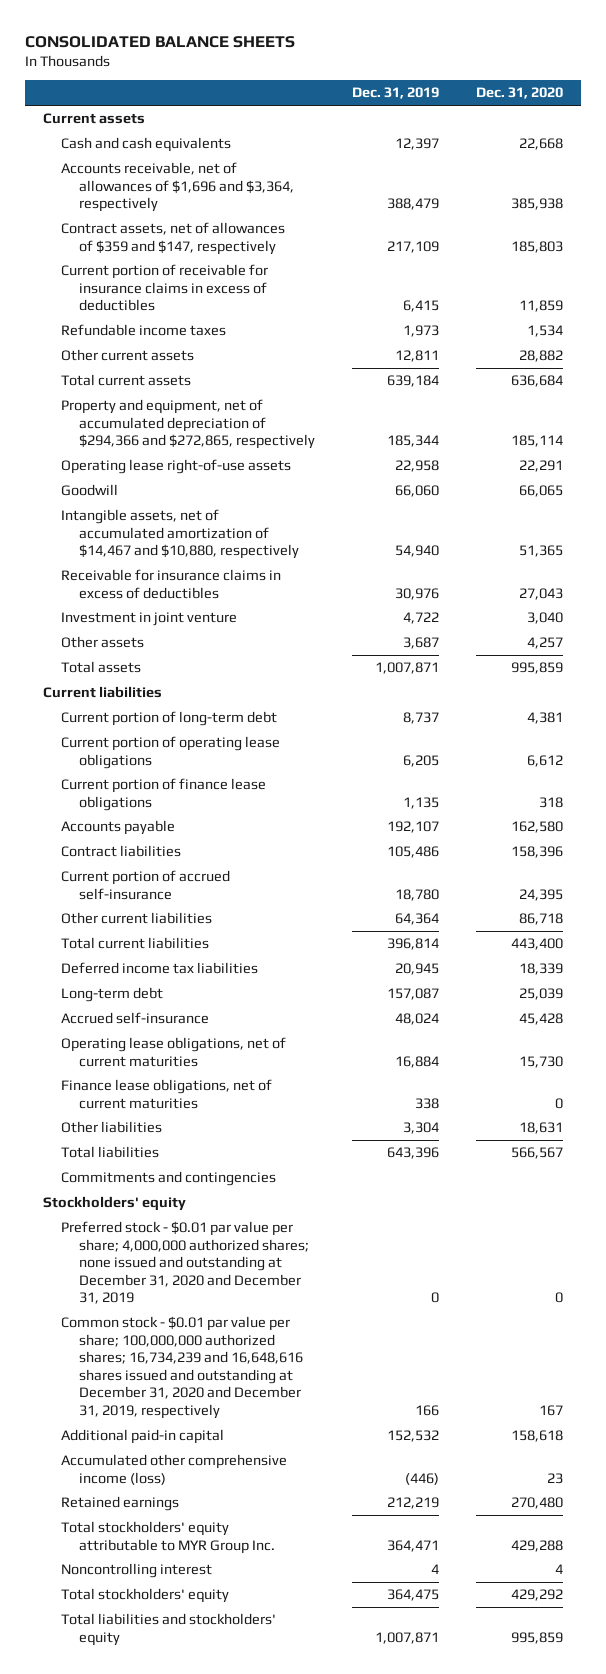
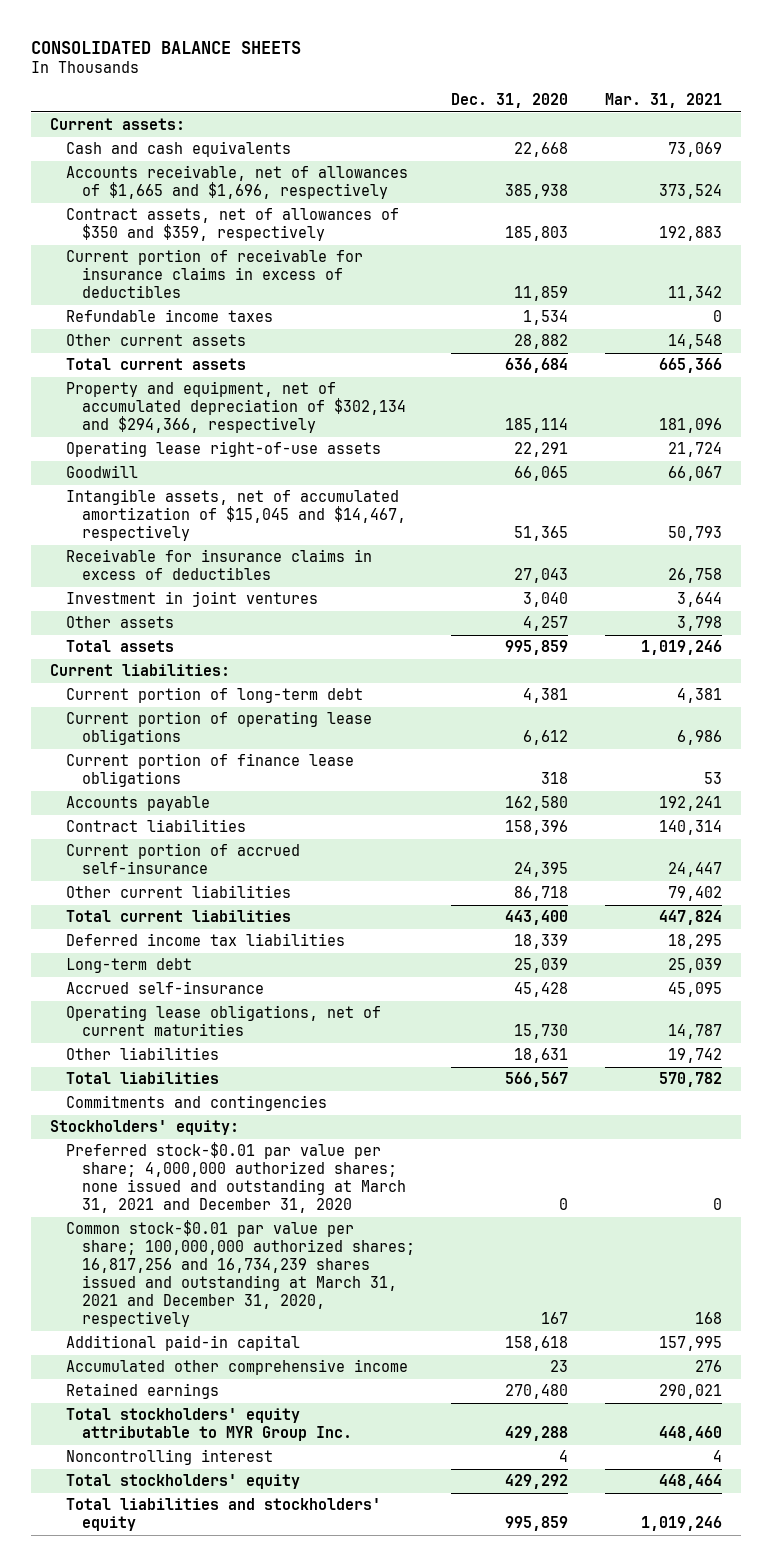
- | Dec. 31, 2019 | Dec. 31, 2020
+ | Dec. 31, 2020 | Mar. 31, 2021
- Current assets
+ Current assets:
- Accounts receivable, net of allowances of $1,696 and $3,364, respectively | 388,479 | 385,938
- Contract assets, net of allowances of $359 and $147, respectively | 217,109 | 185,803
+ Accounts receivable, net of allowances of $1,665 and $1,696, respectively | 385,938 | 373,524
+ Contract assets, net of allowances of $350 and $359, respectively | 185,803 | 192,883
- Property and equipment, net of accumulated depreciation of $294,366 and $272,865, respectively | 185,344 | 185,114
+ Property and equipment, net of accumulated depreciation of $302,134 and $294,366, respectively | 185,114 | 181,096
- Intangible assets, net of accumulated amortization of $14,467 and $10,880, respectively | 54,940 | 51,365
+ Intangible assets, net of accumulated amortization of $15,045 and $14,467, respectively | 51,365 | 50,793
- Investment in joint venture | 4,722 | 3,040
+ Investment in joint ventures | 3,040 | 3,644
- Current liabilities
+ Current liabilities:
- Finance lease obligations, net of current maturities | 338 | 0
- Stockholders' equity
- Preferred stock - $0.01 par value per share; 4,000,000 authorized shares; none issued and outstanding at December 31, 2020 and December 31, 2019 | 0 | 0
- Common stock - $0.01 par value per share; 100,000,000 authorized shares; 16,734,239 and 16,648,616 shares issued and outstanding at December 31, 2020 and December 31, 2019, respectively | 166 | 167
+ Stockholders' equity:
+ Preferred stock-$0.01 par value per share; 4,000,000 authorized shares; none issued and outstanding at March 31, 2021 and December 31, 2020 | 0 | 0
+ Common stock-$0.01 par value per share; 100,000,000 authorized shares; 16,817,256 and 16,734,239 shares issued and outstanding at March 31, 2021 and December 31, 2020, respectively | 167 | 168
- Accumulated other comprehensive income (loss) | (446) | 23
+ Accumulated other comprehensive income | 23 | 276

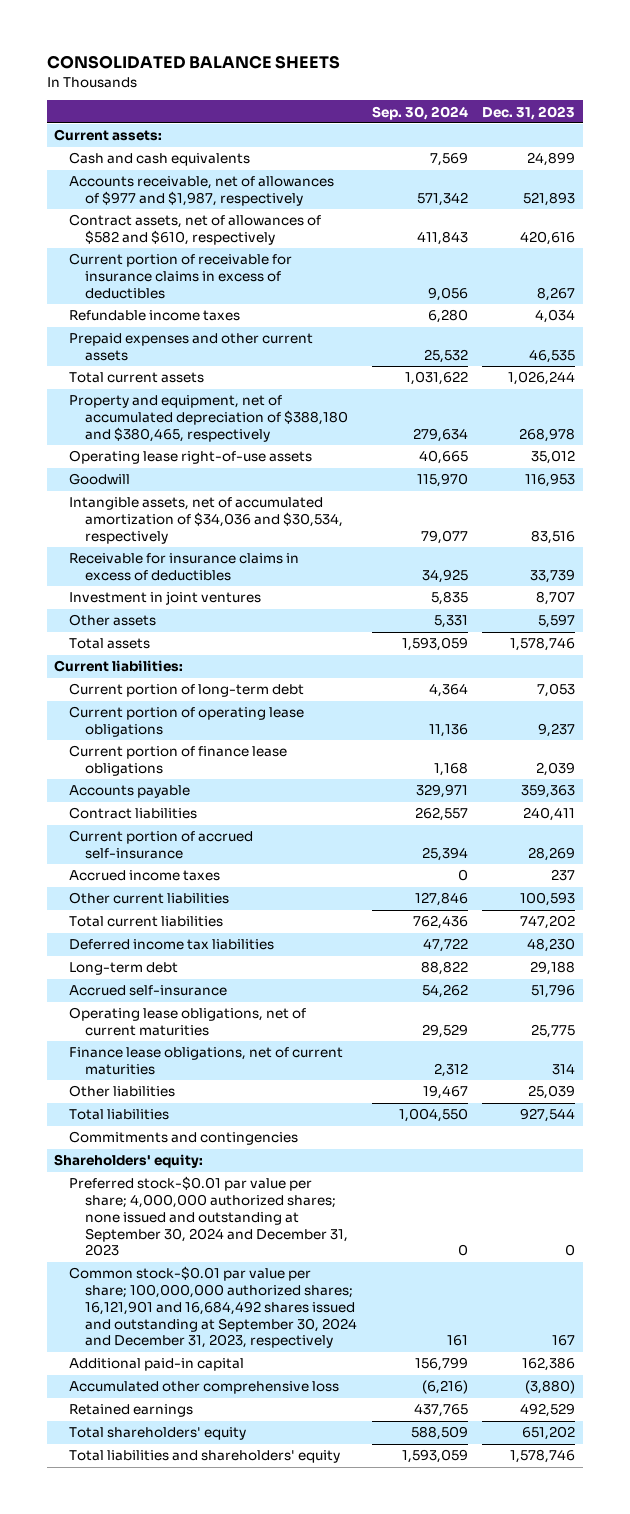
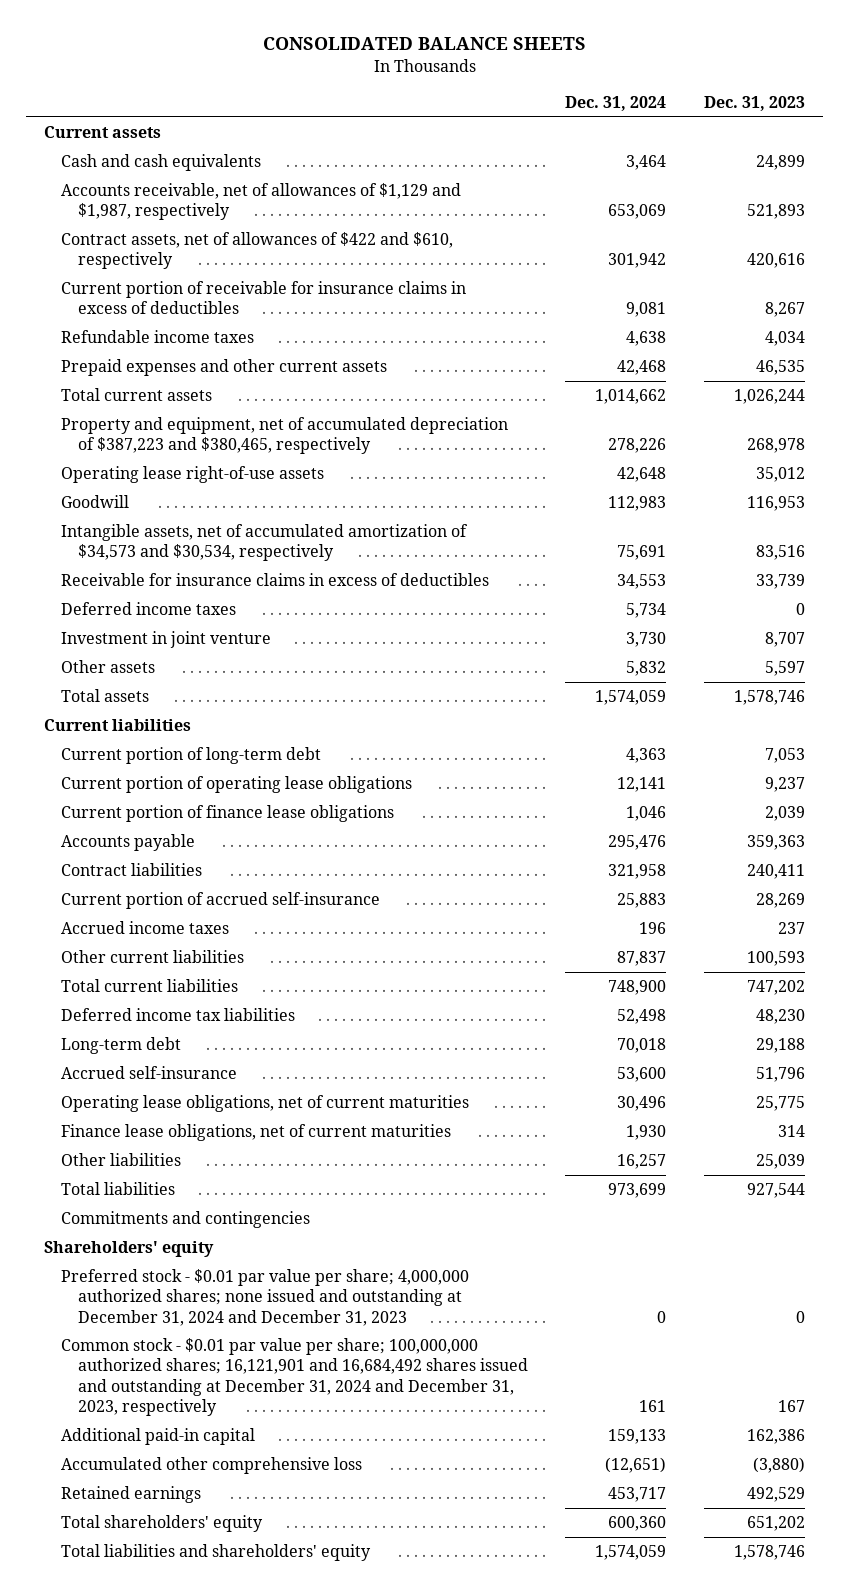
- | Sep. 30, 2024 | Dec. 31, 2023
+ | Dec. 31, 2024 | Dec. 31, 2023
- Current assets:
+ Current assets
- Accounts receivable, net of allowances of $977 and $1,987, respectively | 571,342 | 521,893
- Contract assets, net of allowances of $582 and $610, respectively | 411,843 | 420,616
+ Accounts receivable, net of allowances of $1,129 and $1,987, respectively | 653,069 | 521,893
+ Contract assets, net of allowances of $422 and $610, respectively | 301,942 | 420,616
- Property and equipment, net of accumulated depreciation of $388,180 and $380,465, respectively | 279,634 | 268,978
+ Property and equipment, net of accumulated depreciation of $387,223 and $380,465, respectively | 278,226 | 268,978
- Intangible assets, net of accumulated amortization of $34,036 and $30,534, respectively | 79,077 | 83,516
+ Intangible assets, net of accumulated amortization of $34,573 and $30,534, respectively | 75,691 | 83,516
- Investment in joint ventures | 5,835 | 8,707
+ Deferred income taxes | 5,734 | 0
+ Investment in joint venture | 3,730 | 8,707
- Current liabilities:
+ Current liabilities
- Shareholders' equity:
- Preferred stock-$0.01 par value per share; 4,000,000 authorized shares; none issued and outstanding at September 30, 2024 and December 31, 2023 | 0 | 0
- Common stock-$0.01 par value per share; 100,000,000 authorized shares; 16,121,901 and 16,684,492 shares issued and outstanding at September 30, 2024 and December 31, 2023, respectively | 161 | 167
+ Shareholders' equity
+ Preferred stock - $0.01 par value per share; 4,000,000 authorized shares; none issued and outstanding at December 31, 2024 and December 31, 2023 | 0 | 0
+ Common stock - $0.01 par value per share; 100,000,000 authorized shares; 16,121,901 and 16,684,492 shares issued and outstanding at December 31, 2024 and December 31, 2023, respectively | 161 | 167

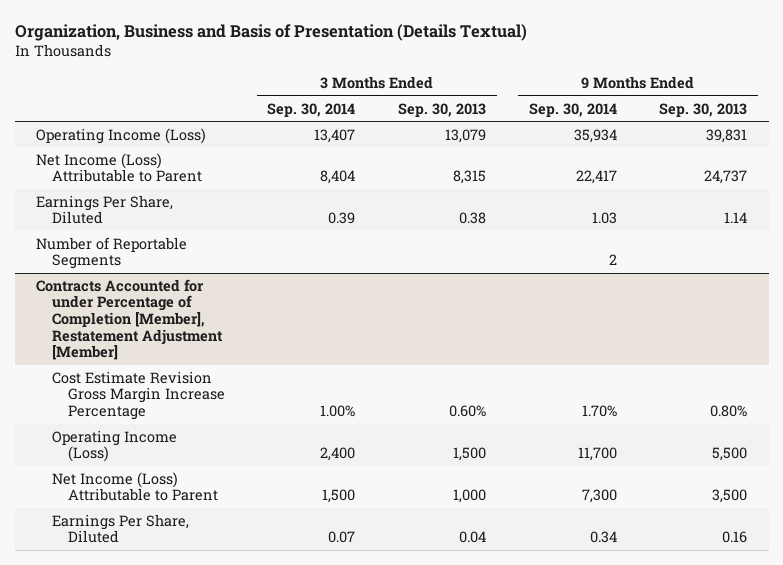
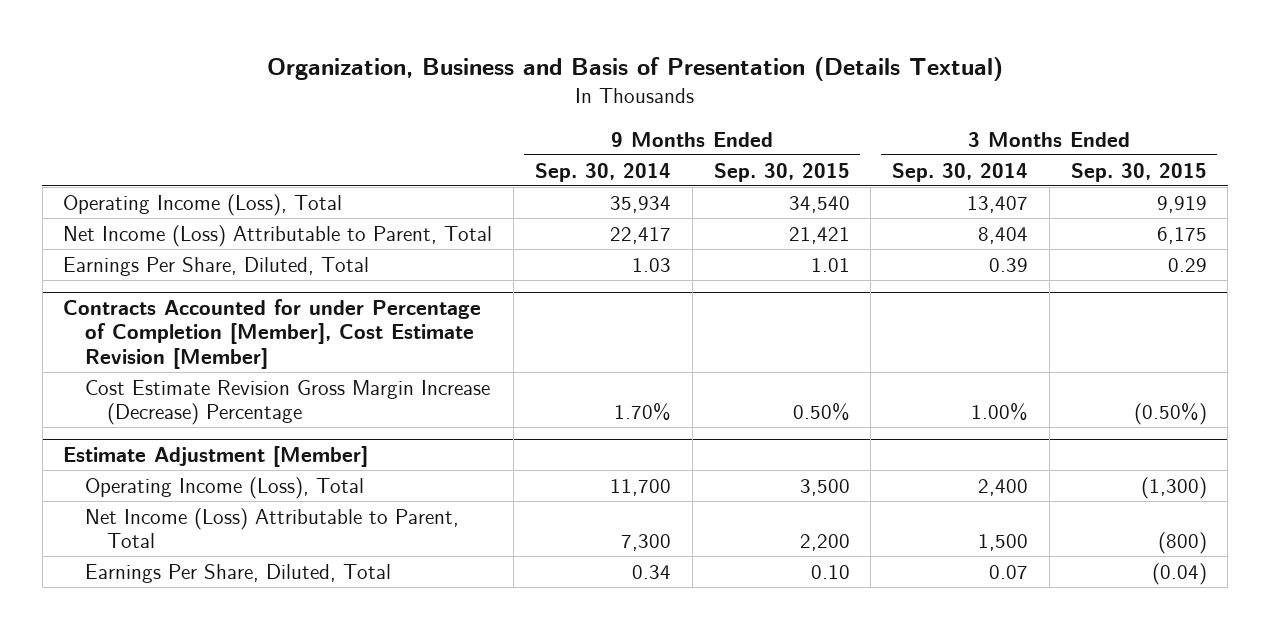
- | 3 Months Ended Sep. 30, 2014 | 3 Months Ended Sep. 30, 2013 | 9 Months Ended Sep. 30, 2014 | 9 Months Ended Sep. 30, 2013
+ | 9 Months Ended Sep. 30, 2014 | 9 Months Ended Sep. 30, 2015 | 3 Months Ended Sep. 30, 2014 | 3 Months Ended Sep. 30, 2015
- Operating Income (Loss) | 13,407 | 13,079 | 35,934 | 39,831
- Net Income (Loss) Attributable to Parent | 8,404 | 8,315 | 22,417 | 24,737
- Earnings Per Share, Diluted | 0.39 | 0.38 | 1.03 | 1.14
- Number of Reportable Segments | | | 2 |
- Contracts Accounted for under Percentage of Completion [Member], Restatement Adjustment [Member]
- Cost Estimate Revision Gross Margin Increase Percentage | 1.00% | 0.60% | 1.70% | 0.80%
- Operating Income (Loss) | 2,400 | 1,500 | 11,700 | 5,500
- Net Income (Loss) Attributable to Parent | 1,500 | 1,000 | 7,300 | 3,500
- Earnings Per Share, Diluted | 0.07 | 0.04 | 0.34 | 0.16
+ Operating Income (Loss), Total | 35,934 | 34,540 | 13,407 | 9,919
+ Net Income (Loss) Attributable to Parent, Total | 22,417 | 21,421 | 8,404 | 6,175
+ Earnings Per Share, Diluted, Total | 1.03 | 1.01 | 0.39 | 0.29
+ Contracts Accounted for under Percentage of Completion [Member], Cost Estimate Revision [Member]
+ Cost Estimate Revision Gross Margin Increase (Decrease) Percentage | 1.70% | 0.50% | 1.00% | (0.50%)
+ Estimate Adjustment [Member]
+ Operating Income (Loss), Total | 11,700 | 3,500 | 2,400 | (1,300)
+ Net Income (Loss) Attributable to Parent, Total | 7,300 | 2,200 | 1,500 | (800)
+ Earnings Per Share, Diluted, Total | 0.34 | 0.10 | 0.07 | (0.04)

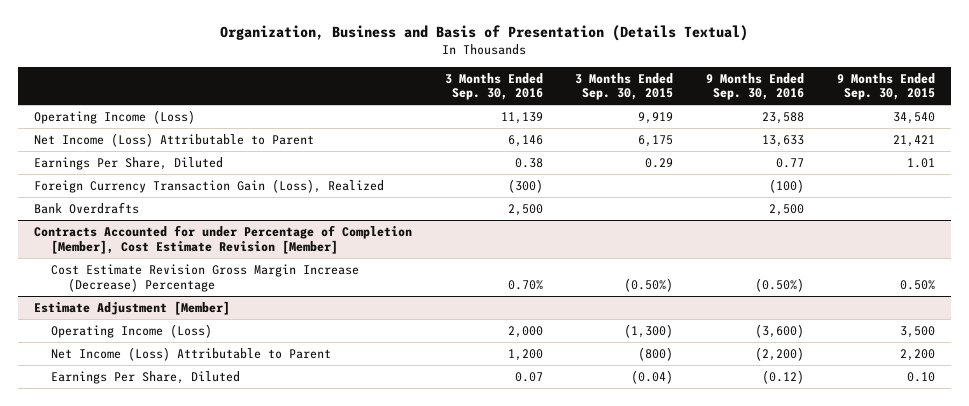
- | 9 Months Ended Sep. 30, 2014 | 9 Months Ended Sep. 30, 2015 | 3 Months Ended Sep. 30, 2014 | 3 Months Ended Sep. 30, 2015
+ | 3 Months Ended Sep. 30, 2016 | 3 Months Ended Sep. 30, 2015 | 9 Months Ended Sep. 30, 2016 | 9 Months Ended Sep. 30, 2015
- Operating Income (Loss), Total | 35,934 | 34,540 | 13,407 | 9,919
- Net Income (Loss) Attributable to Parent, Total | 22,417 | 21,421 | 8,404 | 6,175
- Earnings Per Share, Diluted, Total | 1.03 | 1.01 | 0.39 | 0.29
+ Operating Income (Loss) | 11,139 | 9,919 | 23,588 | 34,540
+ Net Income (Loss) Attributable to Parent | 6,146 | 6,175 | 13,633 | 21,421
+ Earnings Per Share, Diluted | 0.38 | 0.29 | 0.77 | 1.01
+ Foreign Currency Transaction Gain (Loss), Realized | (300) | | (100) |
+ Bank Overdrafts | 2,500 | | 2,500 |
@ Estimate Adjustment [Member]
- Operating Income (Loss), Total | 11,700 | 3,500 | 2,400 | (1,300)
- Net Income (Loss) Attributable to Parent, Total | 7,300 | 2,200 | 1,500 | (800)
- Earnings Per Share, Diluted, Total | 0.34 | 0.10 | 0.07 | (0.04)
+ Operating Income (Loss) | 2,000 | (1,300) | (3,600) | 3,500
+ Net Income (Loss) Attributable to Parent | 1,200 | (800) | (2,200) | 2,200
+ Earnings Per Share, Diluted | 0.07 | (0.04) | (0.12) | 0.10

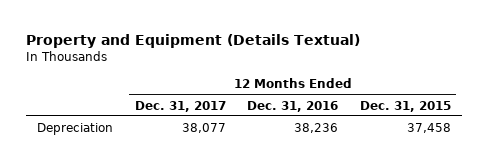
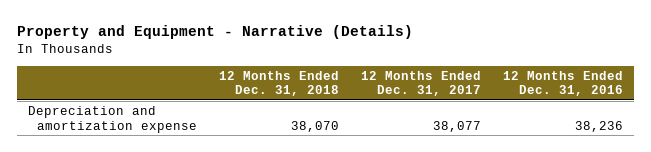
- Property and Equipment (Details Textual)
+ Property and Equipment - Narrative (Details)
- | 12 Months Ended Dec. 31, 2017 | 12 Months Ended Dec. 31, 2016 | 12 Months Ended Dec. 31, 2015
+ | 12 Months Ended Dec. 31, 2018 | 12 Months Ended Dec. 31, 2017 | 12 Months Ended Dec. 31, 2016
- Depreciation | 38,077 | 38,236 | 37,458
+ Depreciation and amortization expense | 38,070 | 38,077 | 38,236

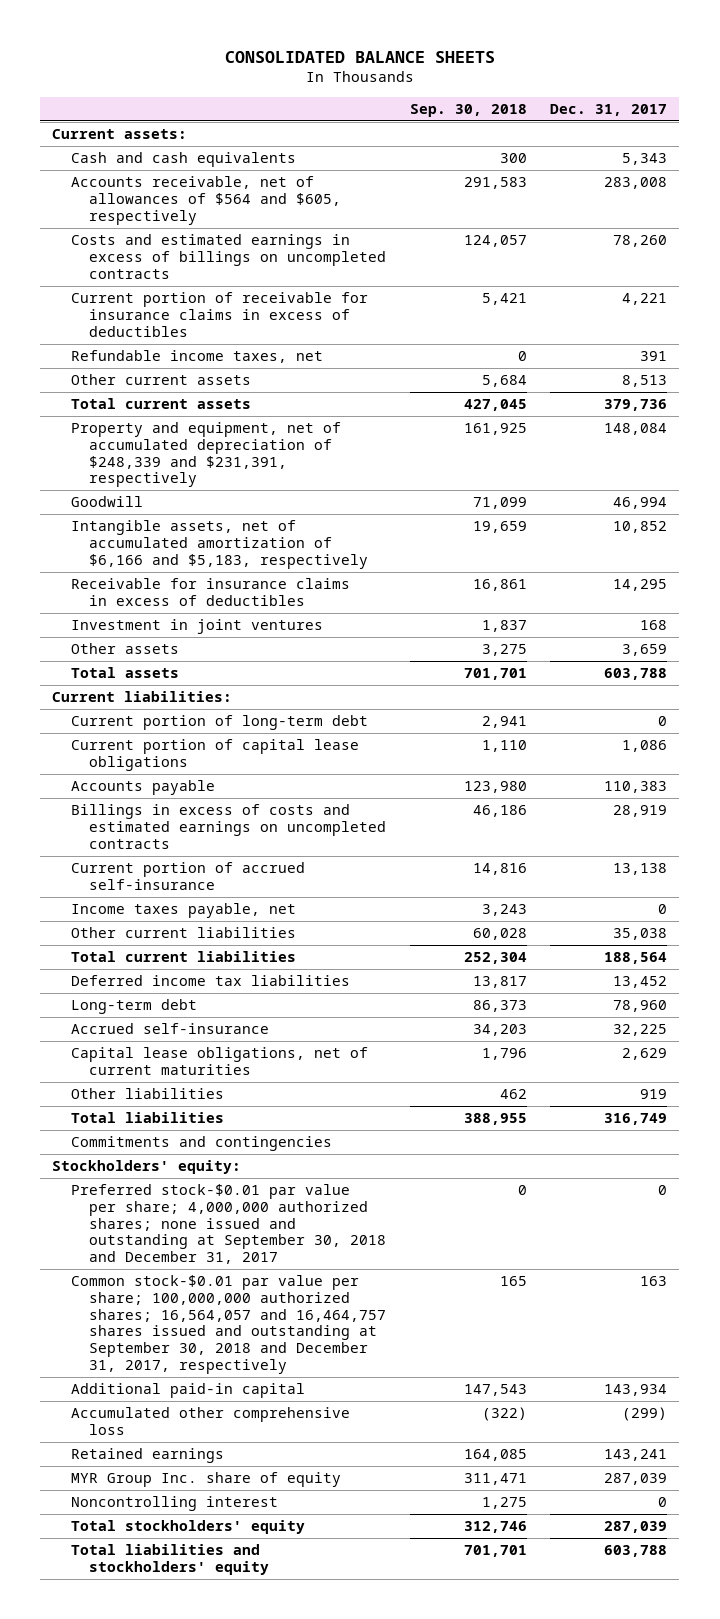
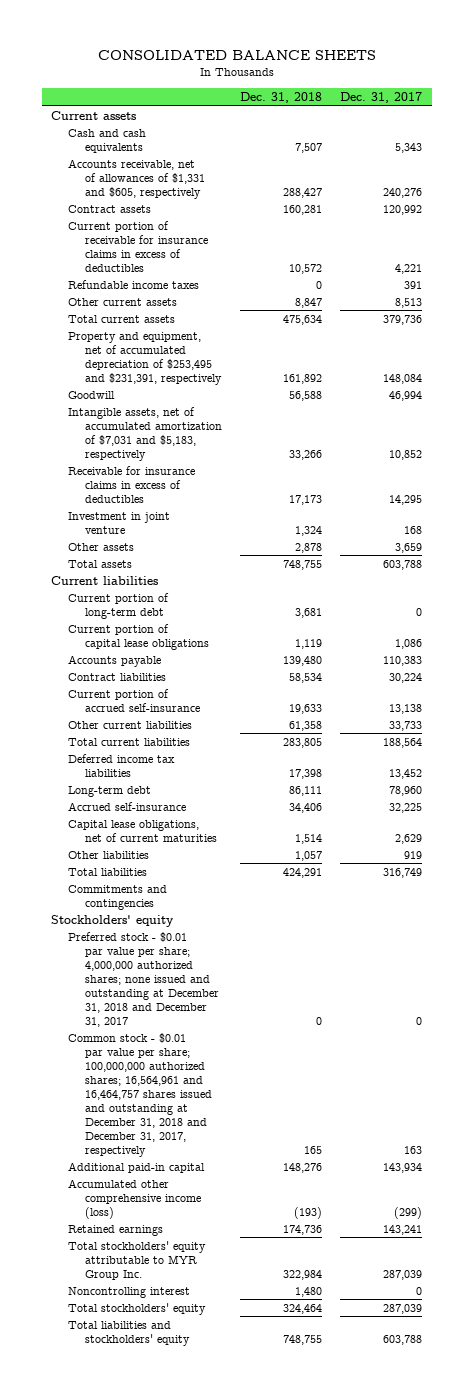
- | Sep. 30, 2018 | Dec. 31, 2017
+ | Dec. 31, 2018 | Dec. 31, 2017
- Current assets:
+ Current assets
- Accounts receivable, net of allowances of $564 and $605, respectively | 291,583 | 283,008
- Costs and estimated earnings in excess of billings on uncompleted contracts | 124,057 | 78,260
+ Accounts receivable, net of allowances of $1,331 and $605, respectively | 288,427 | 240,276
+ Contract assets | 160,281 | 120,992
- Refundable income taxes, net | 0 | 391
+ Refundable income taxes | 0 | 391
- Property and equipment, net of accumulated depreciation of $248,339 and $231,391, respectively | 161,925 | 148,084
+ Property and equipment, net of accumulated depreciation of $253,495 and $231,391, respectively | 161,892 | 148,084
- Intangible assets, net of accumulated amortization of $6,166 and $5,183, respectively | 19,659 | 10,852
+ Intangible assets, net of accumulated amortization of $7,031 and $5,183, respectively | 33,266 | 10,852
- Investment in joint ventures | 1,837 | 168
+ Investment in joint venture | 1,324 | 168
- Current liabilities:
+ Current liabilities
- Billings in excess of costs and estimated earnings on uncompleted contracts | 46,186 | 28,919
+ Contract liabilities | 58,534 | 30,224
- Income taxes payable, net | 3,243 | 0
- Other current liabilities | 60,028 | 35,038
+ Other current liabilities | 61,358 | 33,733
- Stockholders' equity:
- Preferred stock-$0.01 par value per share; 4,000,000 authorized shares; none issued and outstanding at September 30, 2018 and December 31, 2017 | 0 | 0
- Common stock-$0.01 par value per share; 100,000,000 authorized shares; 16,564,057 and 16,464,757 shares issued and outstanding at September 30, 2018 and December 31, 2017, respectively | 165 | 163
+ Stockholders' equity
+ Preferred stock - $0.01 par value per share; 4,000,000 authorized shares; none issued and outstanding at December 31, 2018 and December 31, 2017 | 0 | 0
+ Common stock - $0.01 par value per share; 100,000,000 authorized shares; 16,564,961 and 16,464,757 shares issued and outstanding at December 31, 2018 and December 31, 2017, respectively | 165 | 163
- Accumulated other comprehensive loss | (322) | (299)
+ Accumulated other comprehensive income (loss) | (193) | (299)
- MYR Group Inc. share of equity | 311,471 | 287,039
+ Total stockholders' equity attributable to MYR Group Inc. | 322,984 | 287,039

